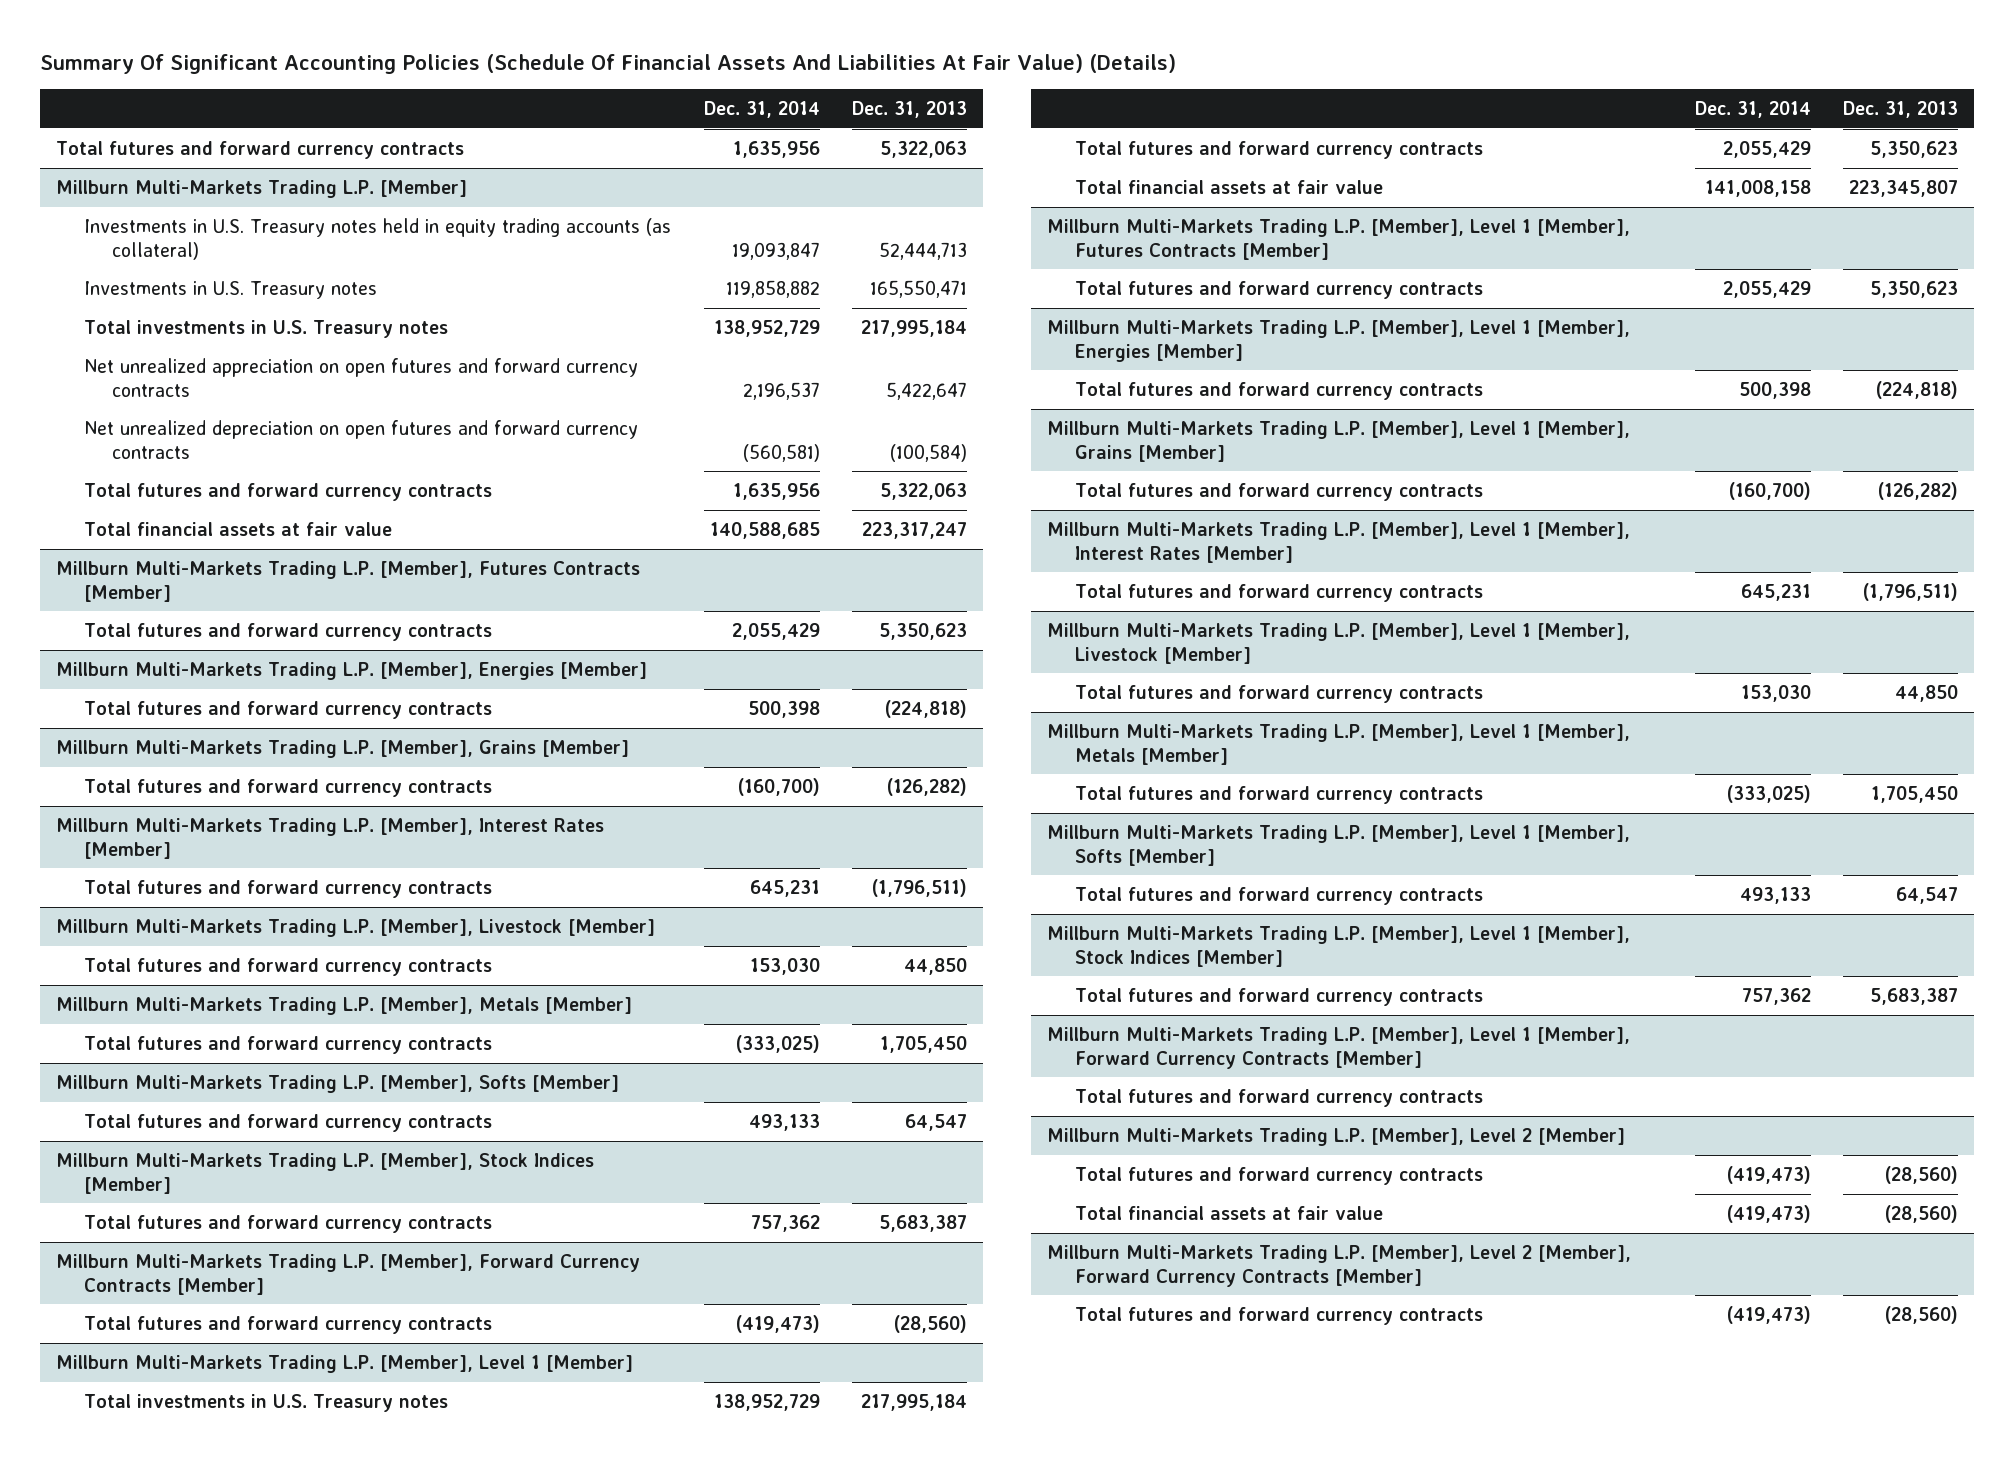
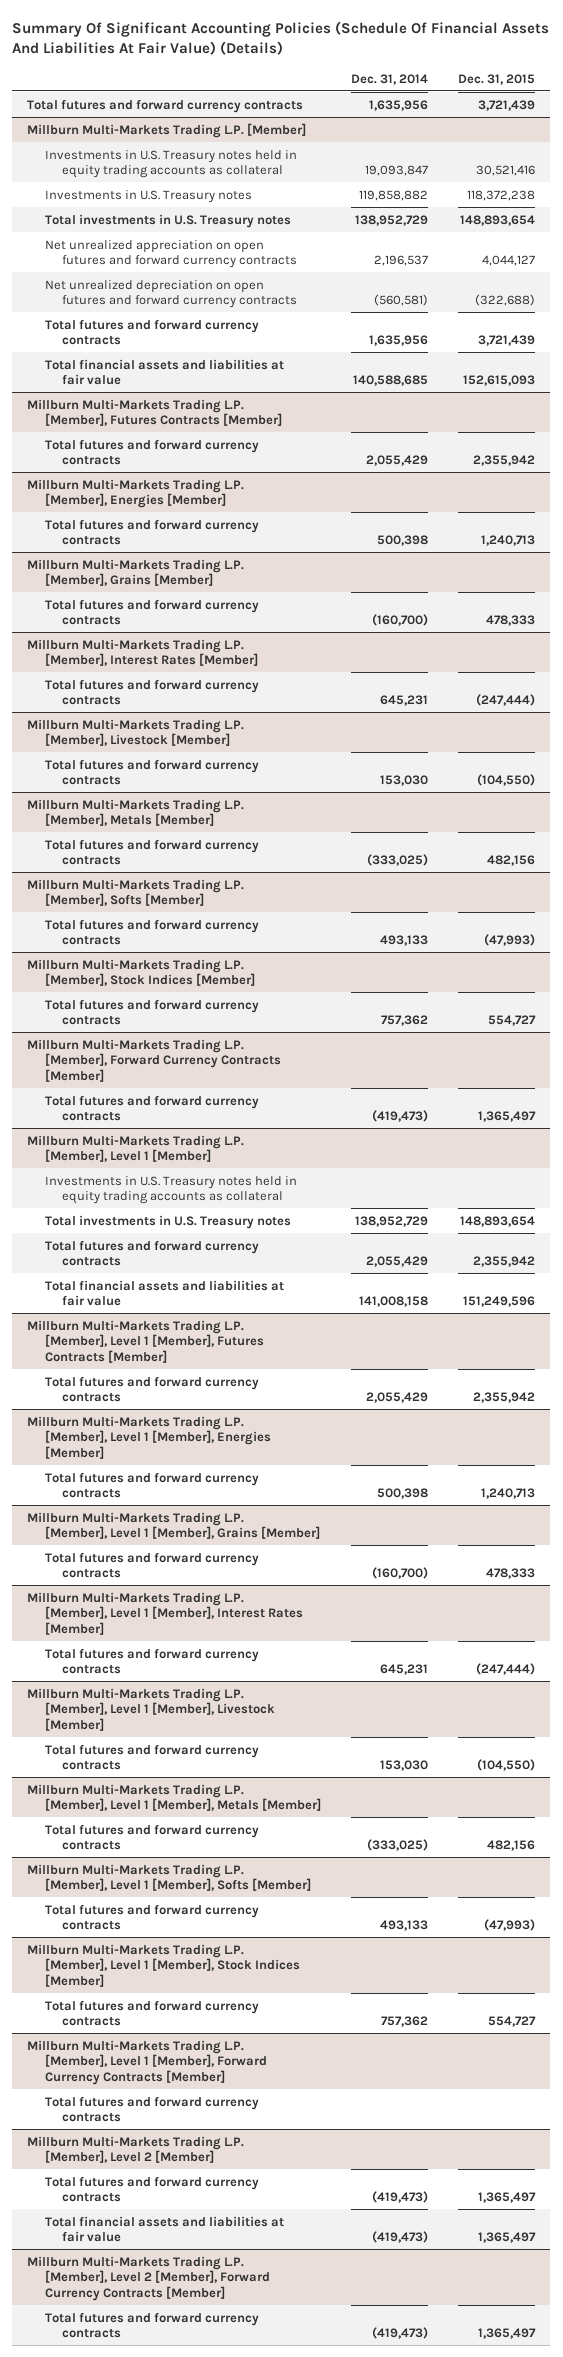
- | Dec. 31, 2014 | Dec. 31, 2013
+ | Dec. 31, 2014 | Dec. 31, 2015
@ Millburn Multi-Markets Trading L.P. [Member]
- Investments in U.S. Treasury notes held in equity trading accounts (as collateral) | 19,093,847 | 52,444,713
+ Investments in U.S. Treasury notes held in equity trading accounts as collateral | 19,093,847 | 30,521,416
- Total financial assets at fair value | 140,588,685 | 223,317,247
+ Total financial assets and liabilities at fair value | 140,588,685 | 152,615,093
@ Millburn Multi-Markets Trading L.P. [Member], Level 1 [Member]
+ Investments in U.S. Treasury notes held in equity trading accounts as collateral
- Total financial assets at fair value | 141,008,158 | 223,345,807
+ Total financial assets and liabilities at fair value | 141,008,158 | 151,249,596
@ Millburn Multi-Markets Trading L.P. [Member], Level 2 [Member]
- Total financial assets at fair value | (419,473) | (28,560)
+ Total financial assets and liabilities at fair value | (419,473) | 1,365,497

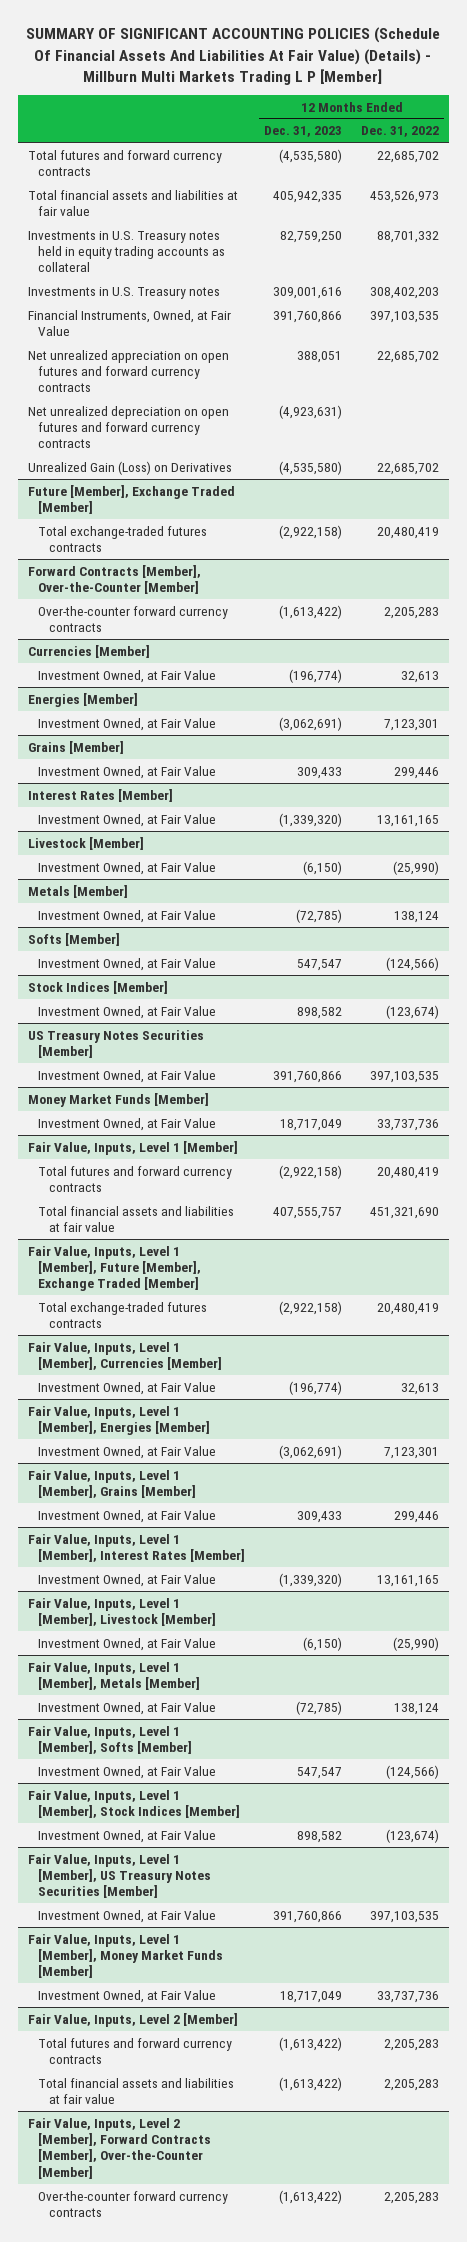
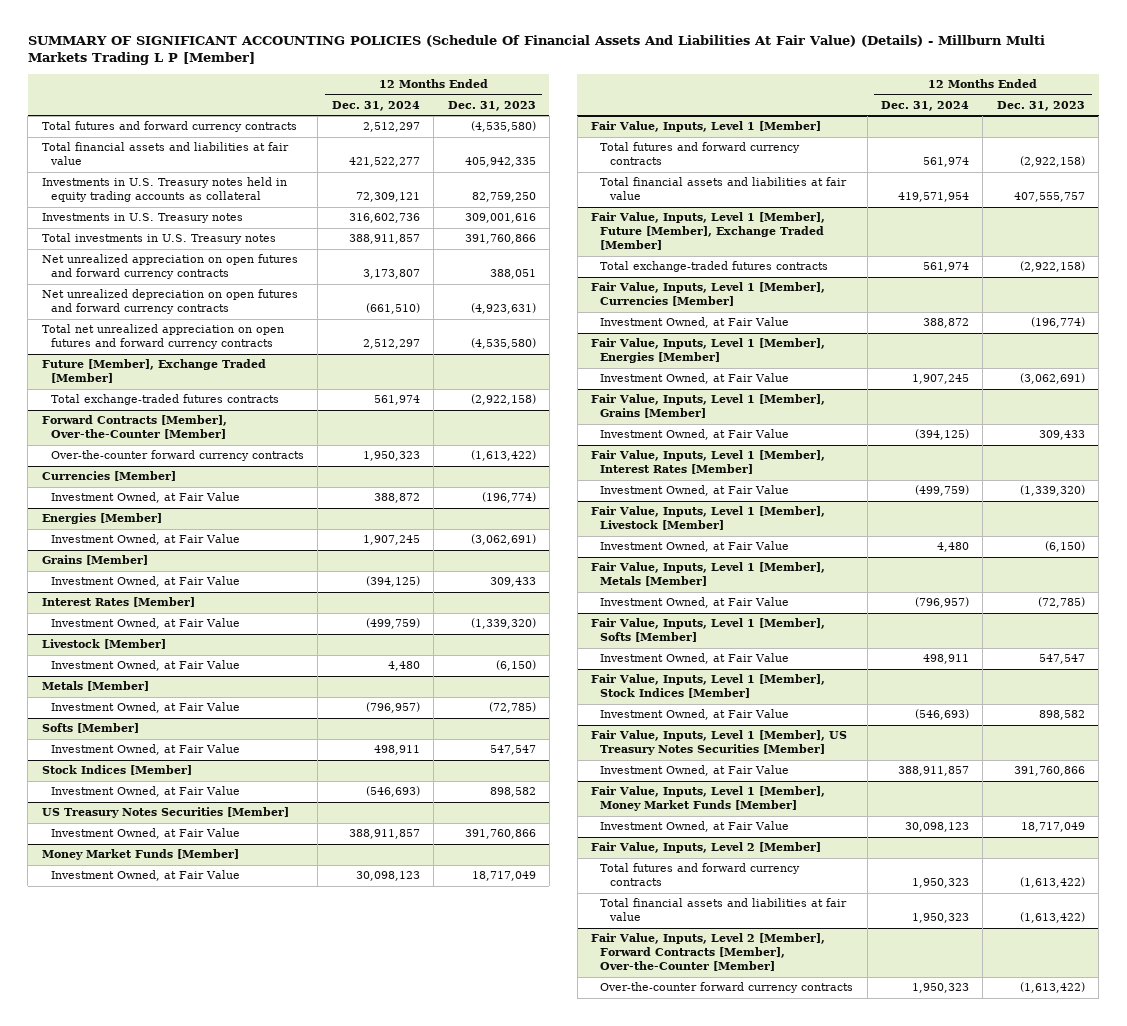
- | 12 Months Ended Dec. 31, 2023 | 12 Months Ended Dec. 31, 2022
+ | 12 Months Ended Dec. 31, 2024 | 12 Months Ended Dec. 31, 2023
- Financial Instruments, Owned, at Fair Value | 391,760,866 | 397,103,535
+ Total investments in U.S. Treasury notes | 388,911,857 | 391,760,866
- Unrealized Gain (Loss) on Derivatives | (4,535,580) | 22,685,702
+ Total net unrealized appreciation on open futures and forward currency contracts | 2,512,297 | (4,535,580)

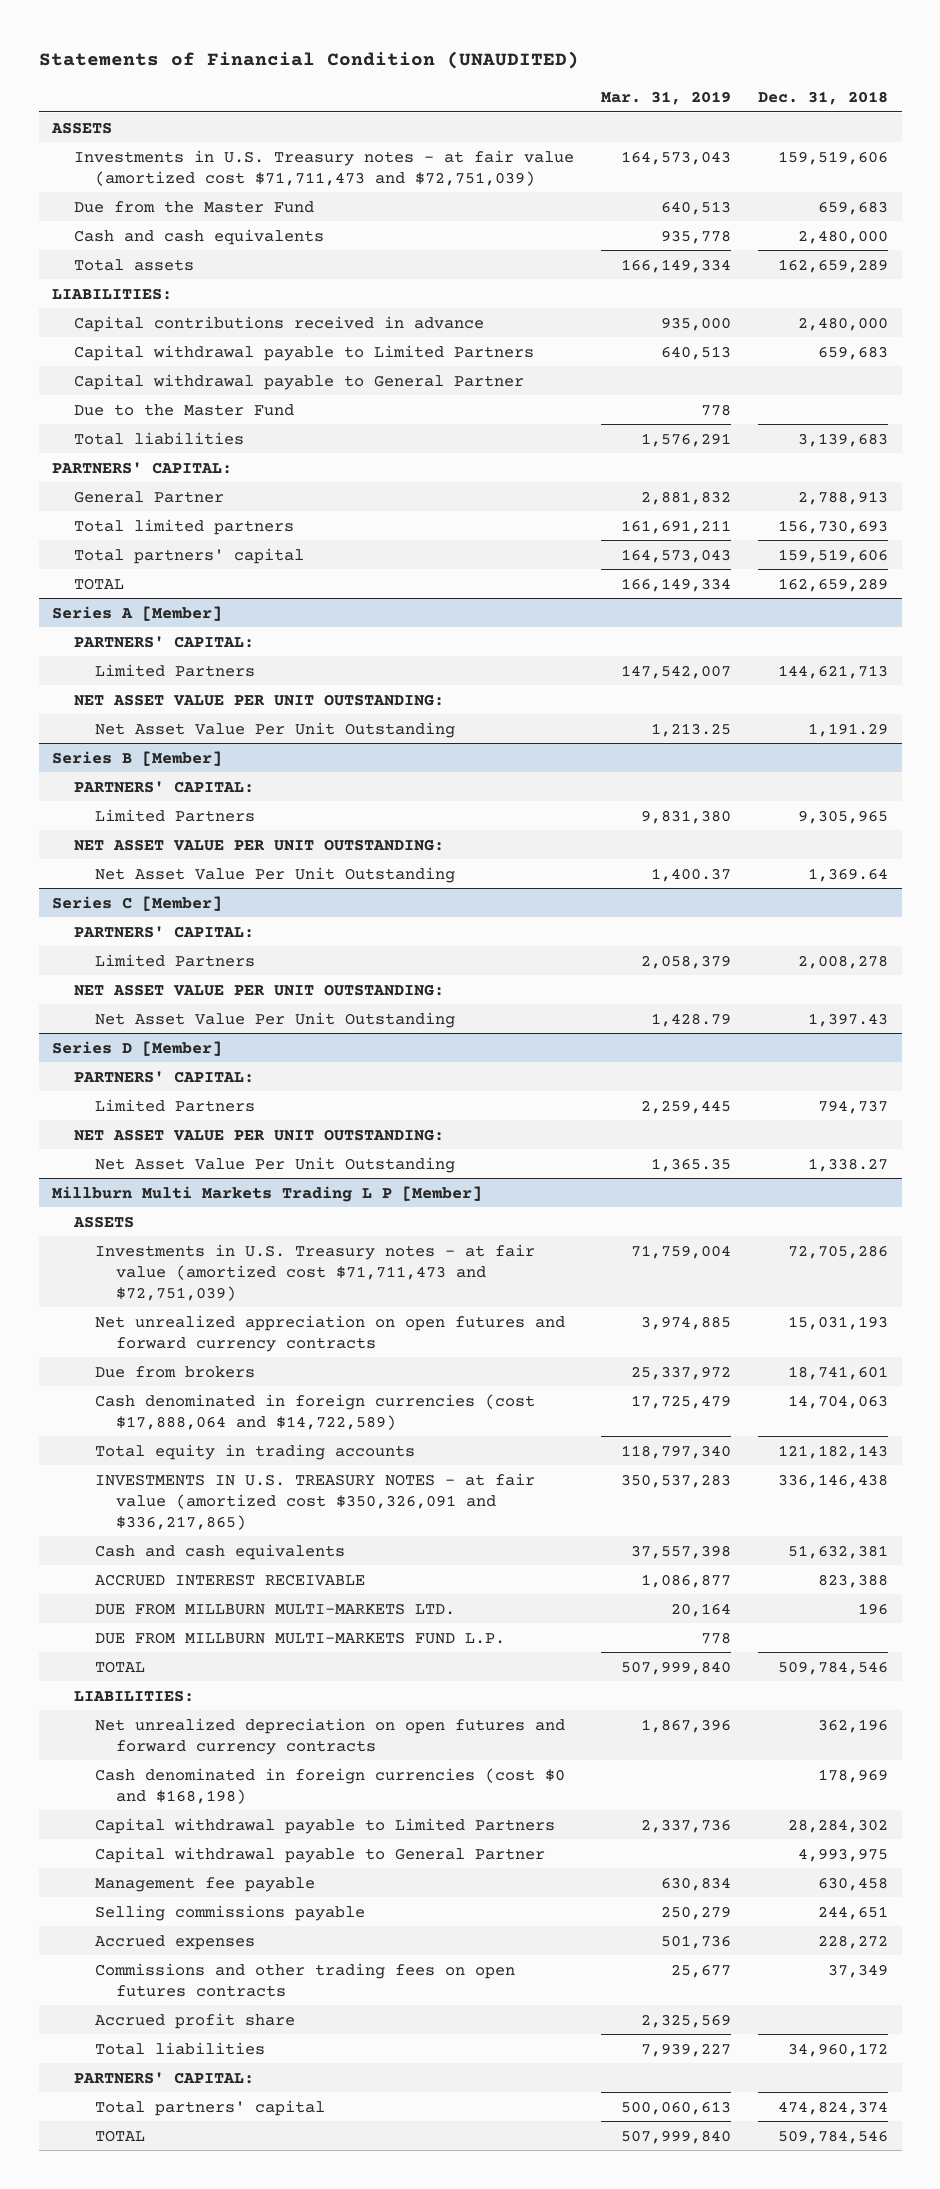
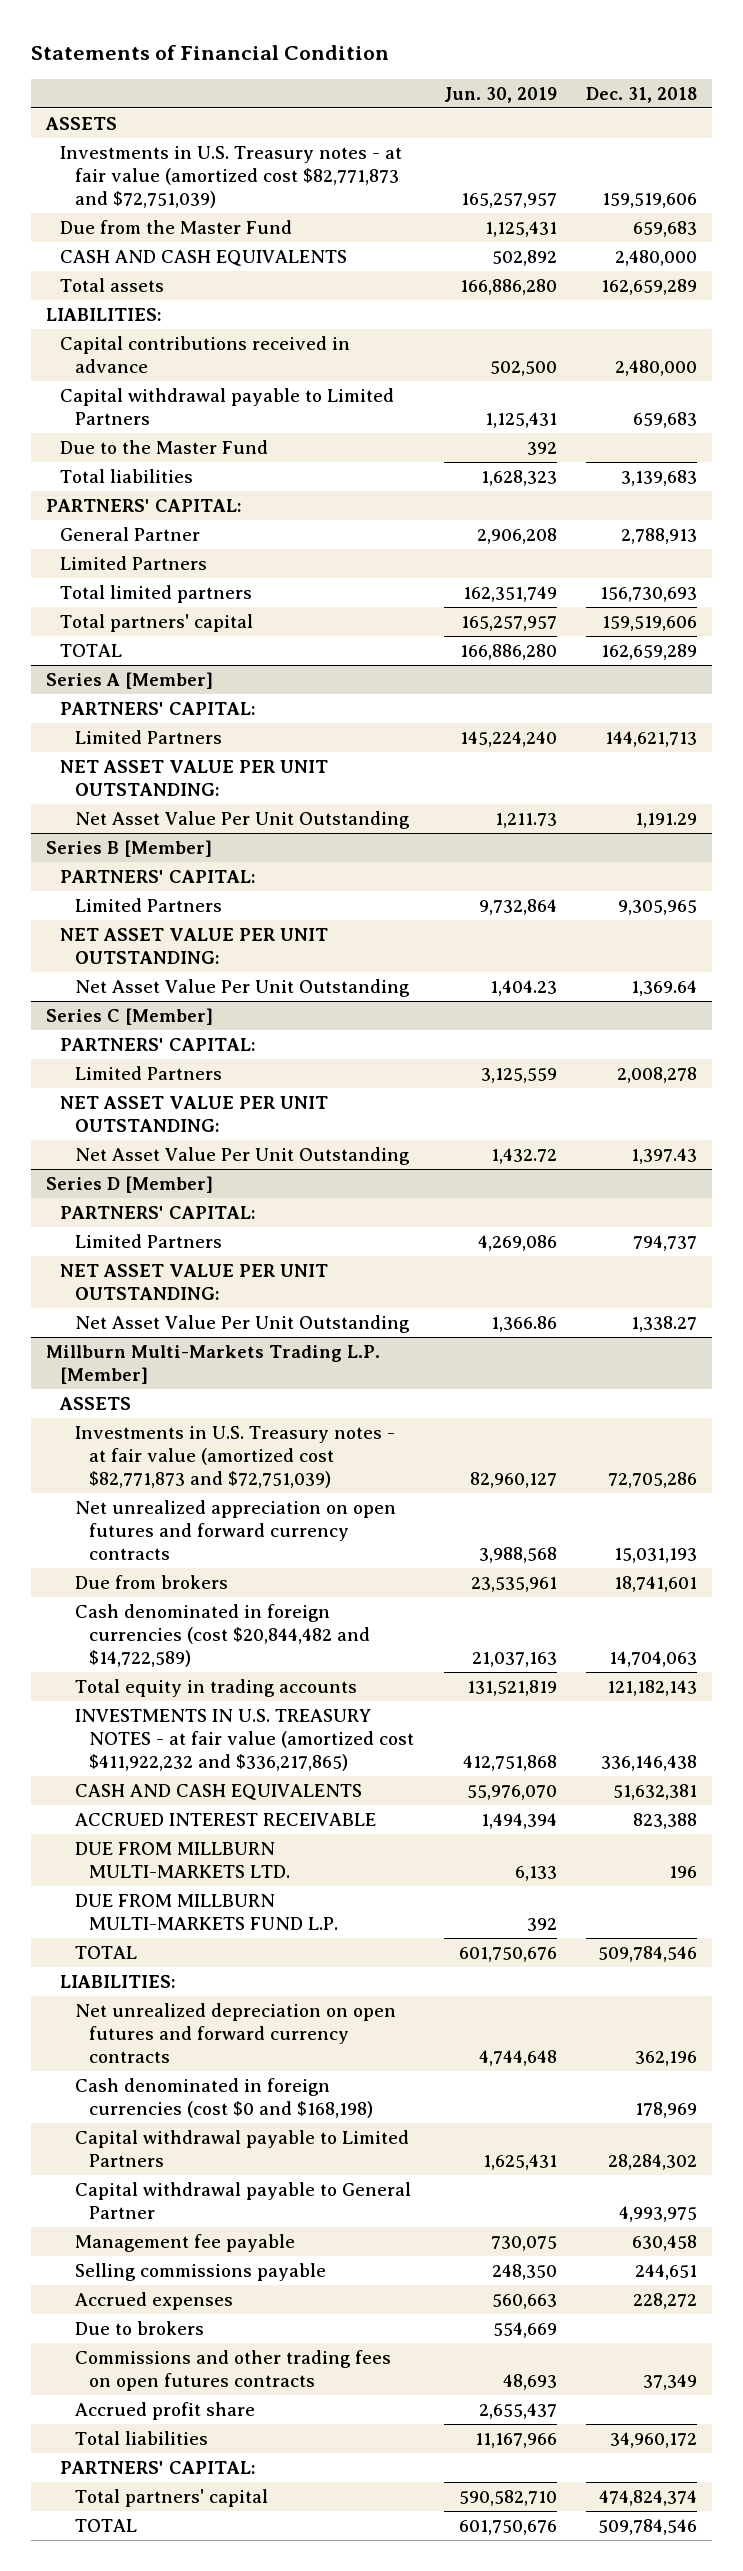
- Statements of Financial Condition (UNAUDITED)
+ Statements of Financial Condition
- | Mar. 31, 2019 | Dec. 31, 2018
+ | Jun. 30, 2019 | Dec. 31, 2018
- Investments in U.S. Treasury notes - at fair value (amortized cost $71,711,473 and $72,751,039) | 164,573,043 | 159,519,606
+ Investments in U.S. Treasury notes - at fair value (amortized cost $82,771,873 and $72,751,039) | 165,257,957 | 159,519,606
- Cash and cash equivalents | 935,778 | 2,480,000
+ CASH AND CASH EQUIVALENTS | 502,892 | 2,480,000
- Capital withdrawal payable to General Partner
+ Limited Partners
- Millburn Multi Markets Trading L P [Member]
+ Millburn Multi-Markets Trading L.P. [Member]
- Investments in U.S. Treasury notes - at fair value (amortized cost $71,711,473 and $72,751,039) | 71,759,004 | 72,705,286
+ Investments in U.S. Treasury notes - at fair value (amortized cost $82,771,873 and $72,751,039) | 82,960,127 | 72,705,286
- Cash denominated in foreign currencies (cost $17,888,064 and $14,722,589) | 17,725,479 | 14,704,063
+ Cash denominated in foreign currencies (cost $20,844,482 and $14,722,589) | 21,037,163 | 14,704,063
- INVESTMENTS IN U.S. TREASURY NOTES - at fair value (amortized cost $350,326,091 and $336,217,865) | 350,537,283 | 336,146,438
- Cash and cash equivalents | 37,557,398 | 51,632,381
+ INVESTMENTS IN U.S. TREASURY NOTES - at fair value (amortized cost $411,922,232 and $336,217,865) | 412,751,868 | 336,146,438
+ CASH AND CASH EQUIVALENTS | 55,976,070 | 51,632,381
+ Due to brokers | 554,669 |

